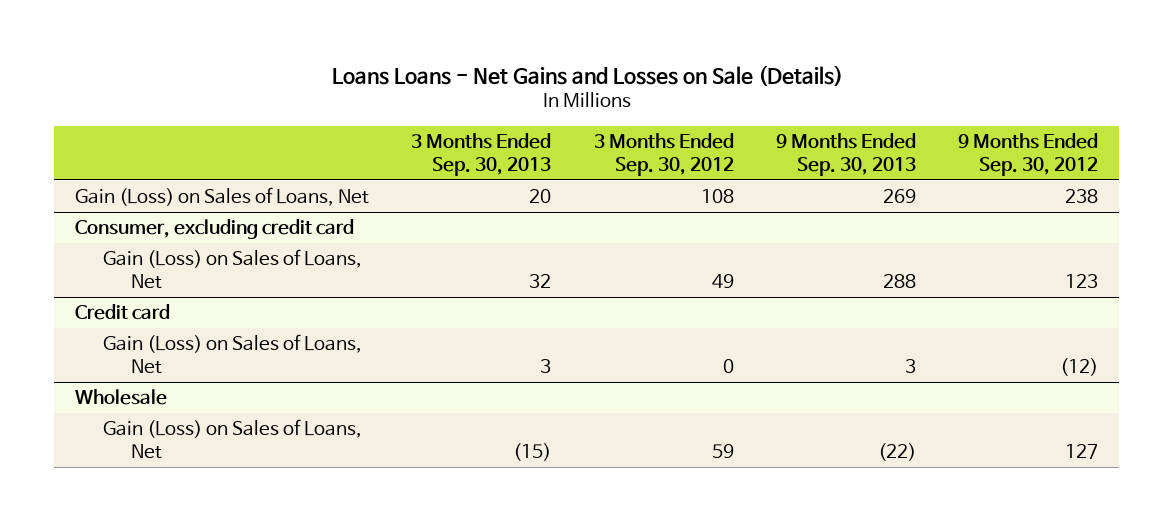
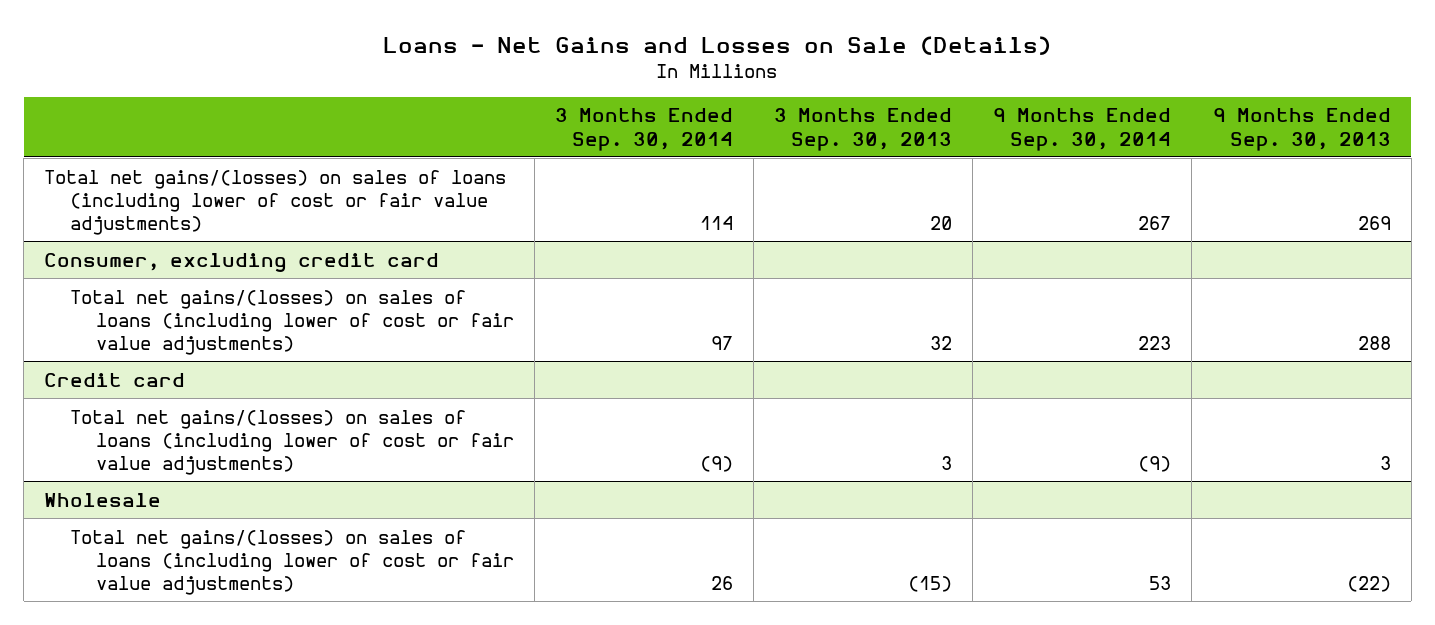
- Loans Loans - Net Gains and Losses on Sale (Details)
+ Loans - Net Gains and Losses on Sale (Details)
- | 3 Months Ended Sep. 30, 2013 | 3 Months Ended Sep. 30, 2012 | 9 Months Ended Sep. 30, 2013 | 9 Months Ended Sep. 30, 2012
+ | 3 Months Ended Sep. 30, 2014 | 3 Months Ended Sep. 30, 2013 | 9 Months Ended Sep. 30, 2014 | 9 Months Ended Sep. 30, 2013
- Gain (Loss) on Sales of Loans, Net | 20 | 108 | 269 | 238
+ Total net gains/(losses) on sales of loans (including lower of cost or fair value adjustments) | 114 | 20 | 267 | 269
@ Consumer, excluding credit card
- Gain (Loss) on Sales of Loans, Net | 32 | 49 | 288 | 123
+ Total net gains/(losses) on sales of loans (including lower of cost or fair value adjustments) | 97 | 32 | 223 | 288
@ Credit card
- Gain (Loss) on Sales of Loans, Net | 3 | 0 | 3 | (12)
+ Total net gains/(losses) on sales of loans (including lower of cost or fair value adjustments) | (9) | 3 | (9) | 3
@ Wholesale
- Gain (Loss) on Sales of Loans, Net | (15) | 59 | (22) | 127
+ Total net gains/(losses) on sales of loans (including lower of cost or fair value adjustments) | 26 | (15) | 53 | (22)

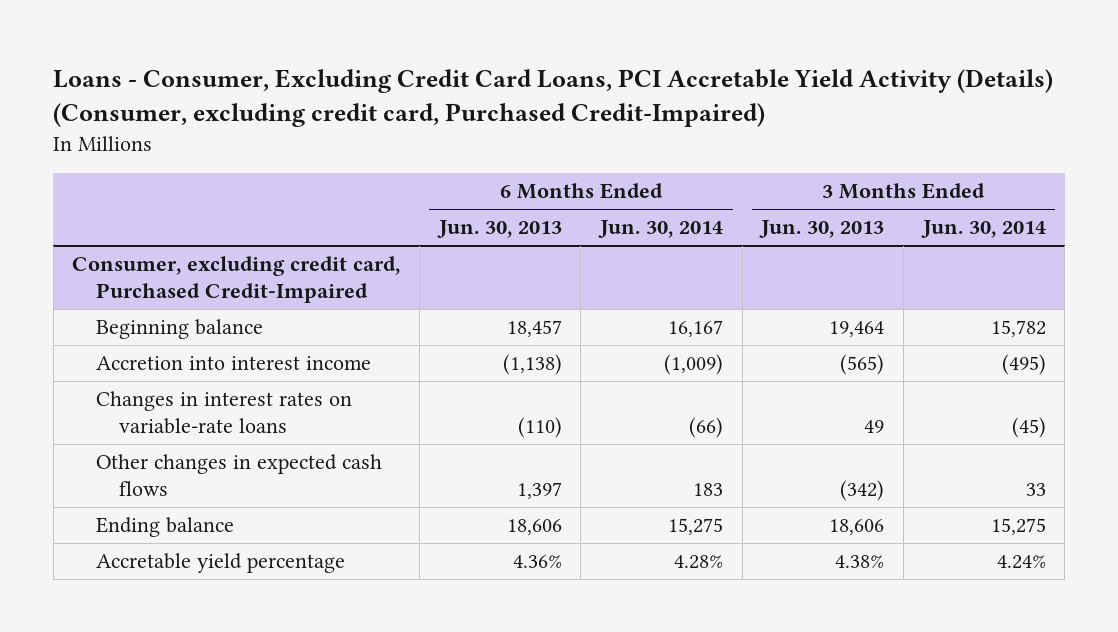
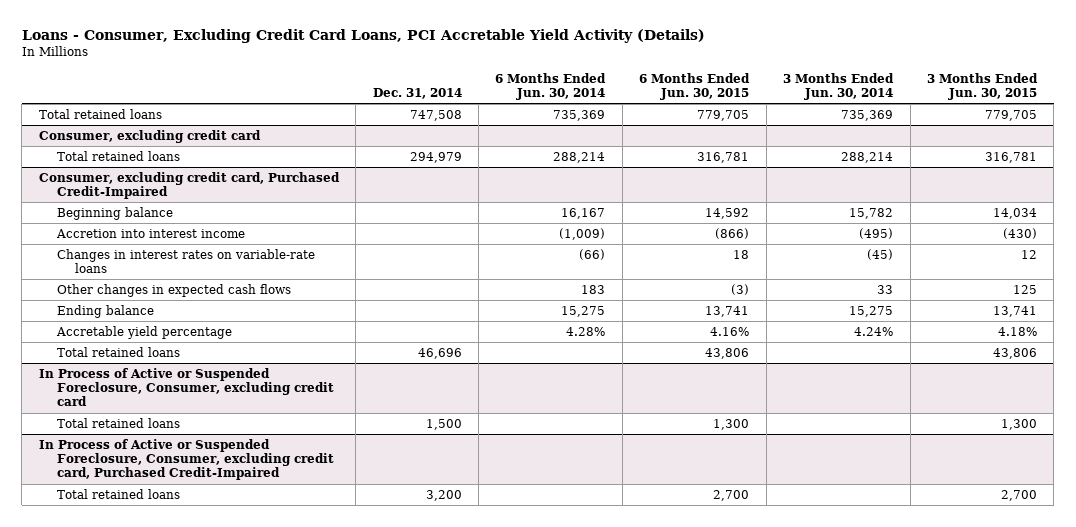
- Loans - Consumer, Excluding Credit Card Loans, PCI Accretable Yield Activity (Details) (Consumer, excluding credit card, Purchased Credit-Impaired)
+ Loans - Consumer, Excluding Credit Card Loans, PCI Accretable Yield Activity (Details)
- | 6 Months Ended Jun. 30, 2013 | 6 Months Ended Jun. 30, 2014 | 3 Months Ended Jun. 30, 2013 | 3 Months Ended Jun. 30, 2014
+ | Dec. 31, 2014 | 6 Months Ended Jun. 30, 2014 | 6 Months Ended Jun. 30, 2015 | 3 Months Ended Jun. 30, 2014 | 3 Months Ended Jun. 30, 2015
+ Total retained loans | 747,508 | 735,369 | 779,705 | 735,369 | 779,705
+ Consumer, excluding credit card
+ Total retained loans | 294,979 | 288,214 | 316,781 | 288,214 | 316,781
@ Consumer, excluding credit card, Purchased Credit-Impaired
+ Total retained loans | 46,696 | | 43,806 | | 43,806
+ In Process of Active or Suspended Foreclosure, Consumer, excluding credit card
+ Total retained loans | 1,500 | | 1,300 | | 1,300
+ In Process of Active or Suspended Foreclosure, Consumer, excluding credit card, Purchased Credit-Impaired
+ Total retained loans | 3,200 | | 2,700 | | 2,700

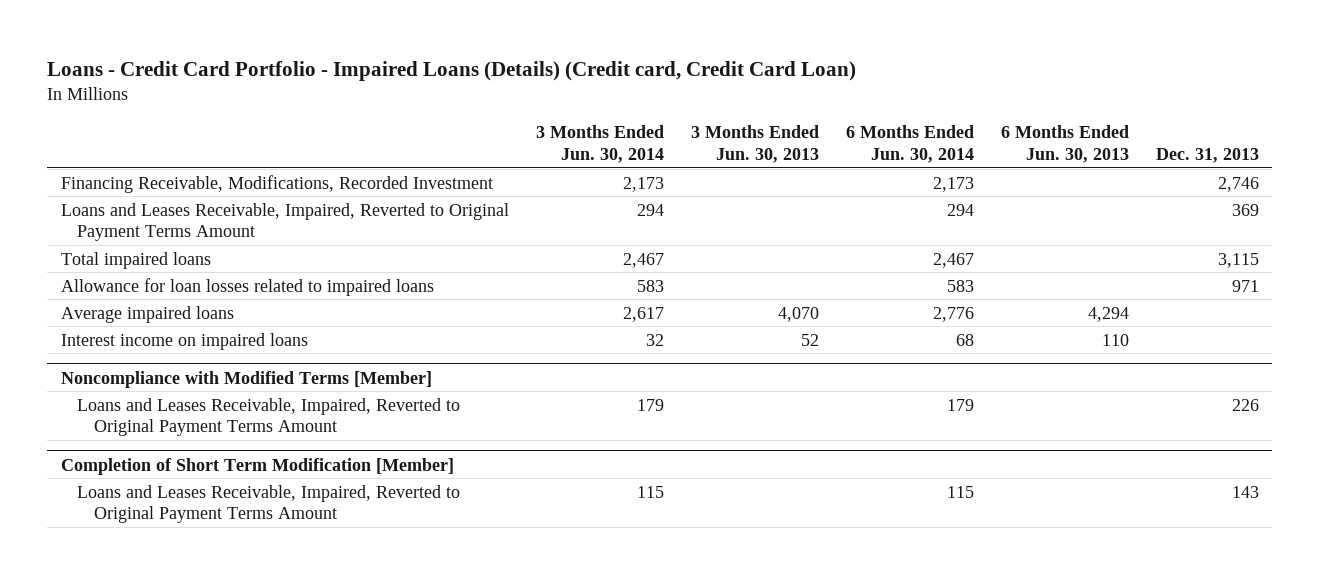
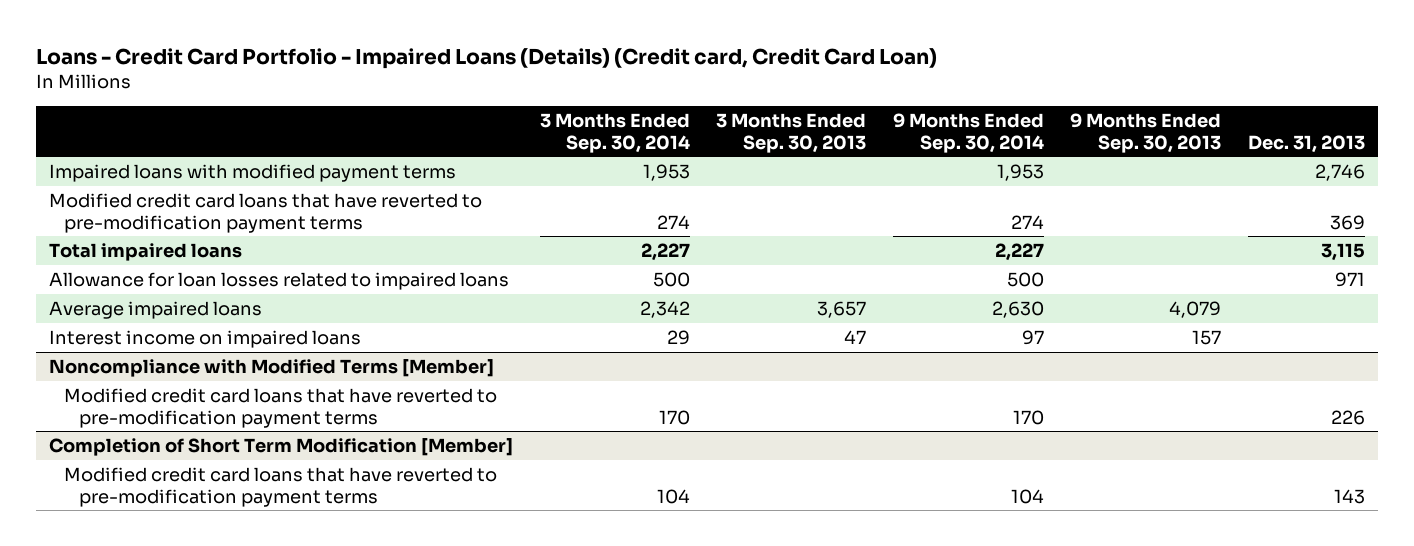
- | 3 Months Ended Jun. 30, 2014 | 3 Months Ended Jun. 30, 2013 | 6 Months Ended Jun. 30, 2014 | 6 Months Ended Jun. 30, 2013 | Dec. 31, 2013
+ | 3 Months Ended Sep. 30, 2014 | 3 Months Ended Sep. 30, 2013 | 9 Months Ended Sep. 30, 2014 | 9 Months Ended Sep. 30, 2013 | Dec. 31, 2013
- Financing Receivable, Modifications, Recorded Investment | 2,173 | | 2,173 | | 2,746
- Loans and Leases Receivable, Impaired, Reverted to Original Payment Terms Amount | 294 | | 294 | | 369
+ Impaired loans with modified payment terms | 1,953 | | 1,953 | | 2,746
+ Modified credit card loans that have reverted to pre-modification payment terms | 274 | | 274 | | 369
@ Noncompliance with Modified Terms [Member]
- Loans and Leases Receivable, Impaired, Reverted to Original Payment Terms Amount | 179 | | 179 | | 226
+ Modified credit card loans that have reverted to pre-modification payment terms | 170 | | 170 | | 226
@ Completion of Short Term Modification [Member]
- Loans and Leases Receivable, Impaired, Reverted to Original Payment Terms Amount | 115 | | 115 | | 143
+ Modified credit card loans that have reverted to pre-modification payment terms | 104 | | 104 | | 143

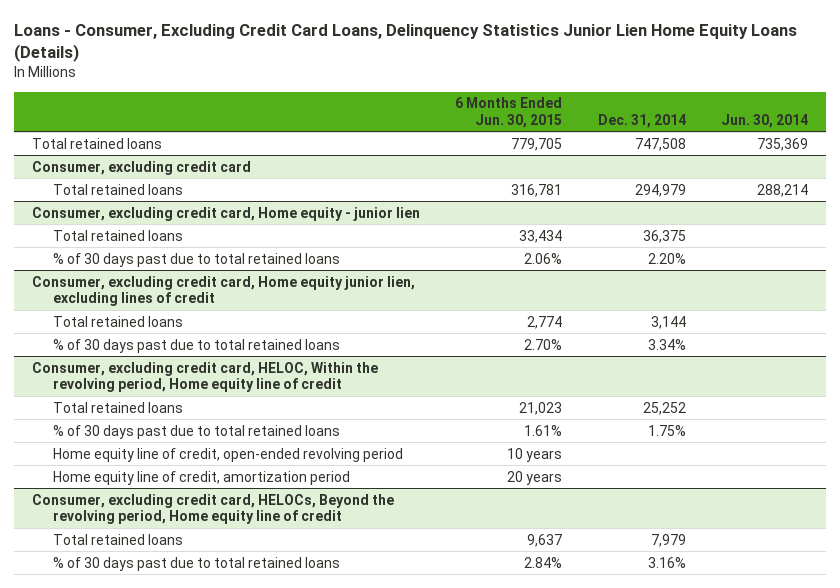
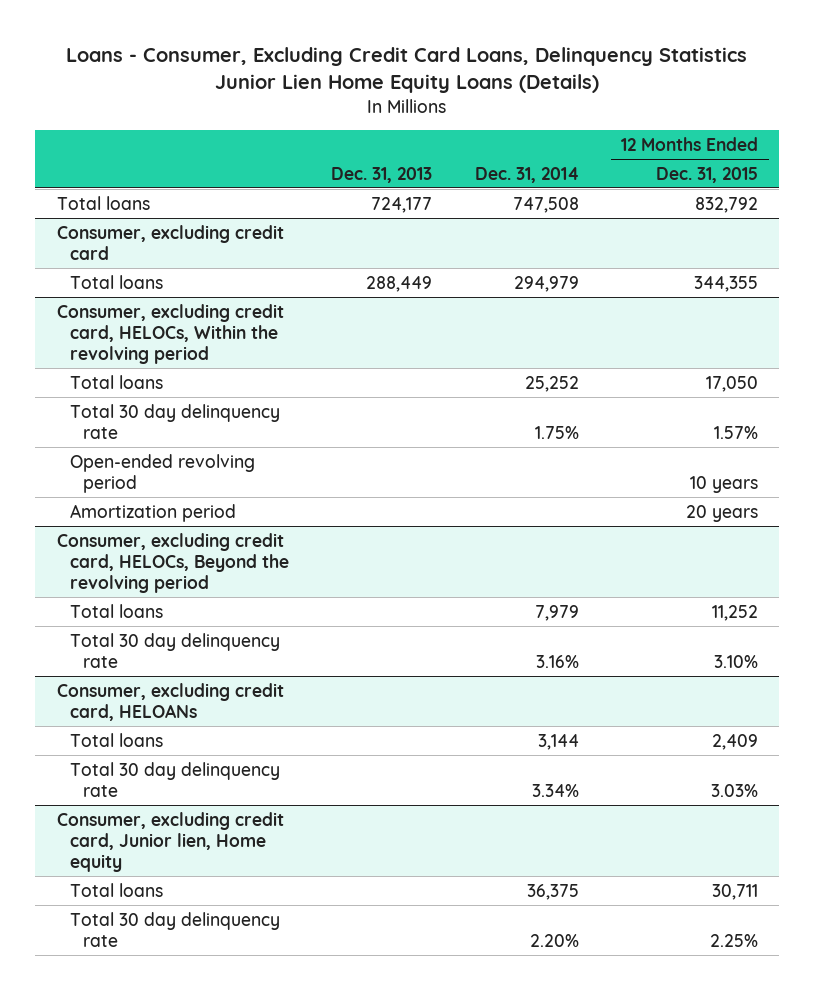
- | 6 Months Ended Jun. 30, 2015 | Dec. 31, 2014 | Jun. 30, 2014
+ | Dec. 31, 2013 | Dec. 31, 2014 | 12 Months Ended Dec. 31, 2015
- Total retained loans | 779,705 | 747,508 | 735,369
+ Total loans | 724,177 | 747,508 | 832,792
@ Consumer, excluding credit card
- Total retained loans | 316,781 | 294,979 | 288,214
- Consumer, excluding credit card, Home equity - junior lien
- Total retained loans | 33,434 | 36,375 |
- % of 30 days past due to total retained loans | 2.06% | 2.20% |
- Consumer, excluding credit card, Home equity junior lien, excluding lines of credit
- Total retained loans | 2,774 | 3,144 |
- % of 30 days past due to total retained loans | 2.70% | 3.34% |
- Consumer, excluding credit card, HELOC, Within the revolving period, Home equity line of credit
- Total retained loans | 21,023 | 25,252 |
- % of 30 days past due to total retained loans | 1.61% | 1.75% |
- Home equity line of credit, open-ended revolving period | 10 years | |
- Home equity line of credit, amortization period | 20 years | |
- Consumer, excluding credit card, HELOCs, Beyond the revolving period, Home equity line of credit
- Total retained loans | 9,637 | 7,979 |
- % of 30 days past due to total retained loans | 2.84% | 3.16% |
@ Consumer, excluding credit card
+ Total loans | 288,449 | 294,979 | 344,355
+ Consumer, excluding credit card, HELOCs, Within the revolving period
+ Total loans | | 25,252 | 17,050
+ Total 30 day delinquency rate | | 1.75% | 1.57%
+ Open-ended revolving period | | | 10 years
+ Amortization period | | | 20 years
+ Consumer, excluding credit card, HELOCs, Beyond the revolving period
+ Total loans | | 7,979 | 11,252
+ Total 30 day delinquency rate | | 3.16% | 3.10%
+ Consumer, excluding credit card, HELOANs
+ Total loans | | 3,144 | 2,409
+ Total 30 day delinquency rate | | 3.34% | 3.03%
+ Consumer, excluding credit card, Junior lien, Home equity
+ Total loans | | 36,375 | 30,711
+ Total 30 day delinquency rate | | 2.20% | 2.25%

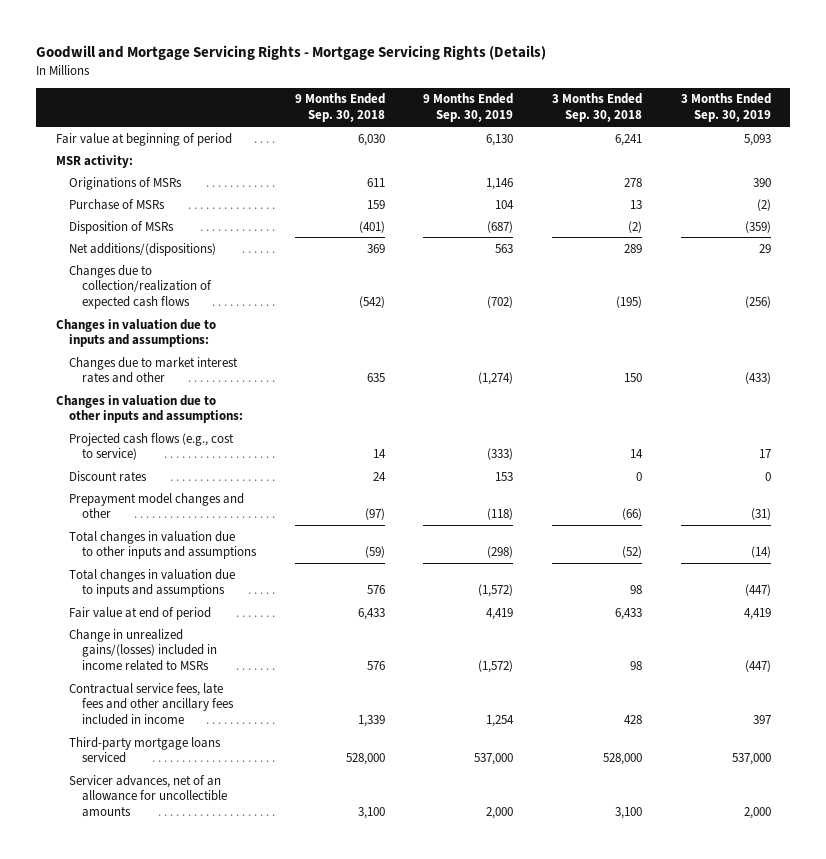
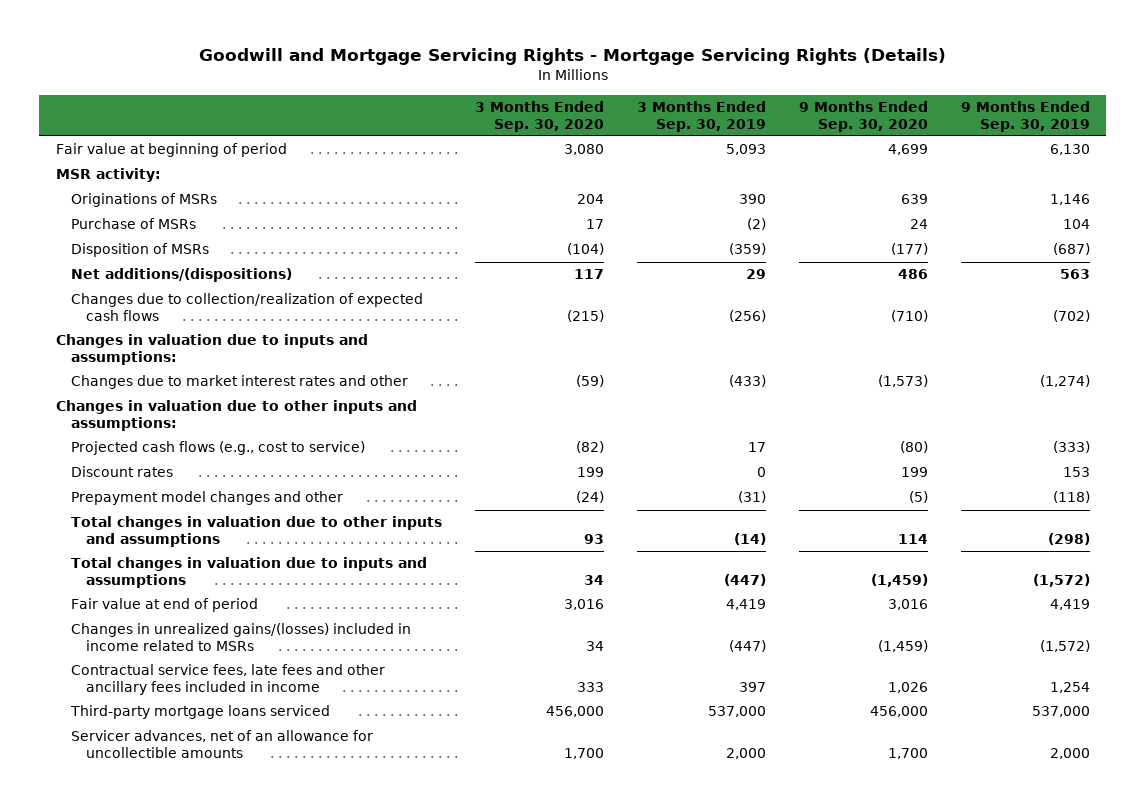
- | 9 Months Ended Sep. 30, 2018 | 9 Months Ended Sep. 30, 2019 | 3 Months Ended Sep. 30, 2018 | 3 Months Ended Sep. 30, 2019
+ | 3 Months Ended Sep. 30, 2020 | 3 Months Ended Sep. 30, 2019 | 9 Months Ended Sep. 30, 2020 | 9 Months Ended Sep. 30, 2019
- Change in unrealized gains/(losses) included in income related to MSRs | 576 | (1,572) | 98 | (447)
+ Changes in unrealized gains/(losses) included in income related to MSRs | 34 | (447) | (1,459) | (1,572)

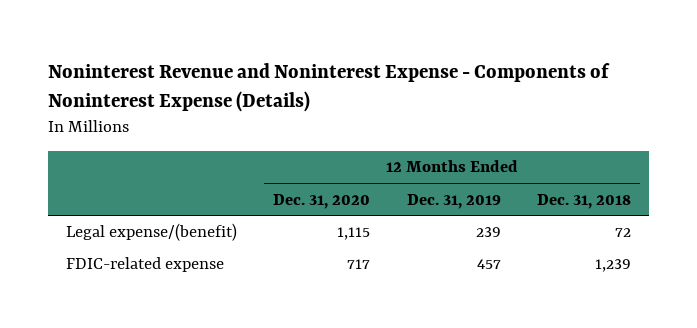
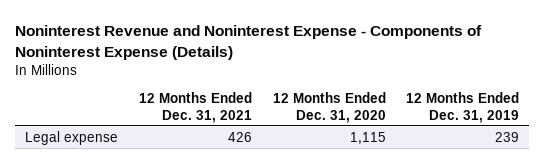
- | 12 Months Ended Dec. 31, 2020 | 12 Months Ended Dec. 31, 2019 | 12 Months Ended Dec. 31, 2018
+ | 12 Months Ended Dec. 31, 2021 | 12 Months Ended Dec. 31, 2020 | 12 Months Ended Dec. 31, 2019
- Legal expense/(benefit) | 1,115 | 239 | 72
- FDIC-related expense | 717 | 457 | 1,239
+ Legal expense | 426 | 1,115 | 239

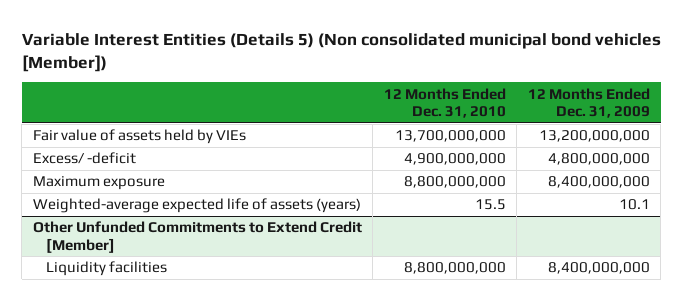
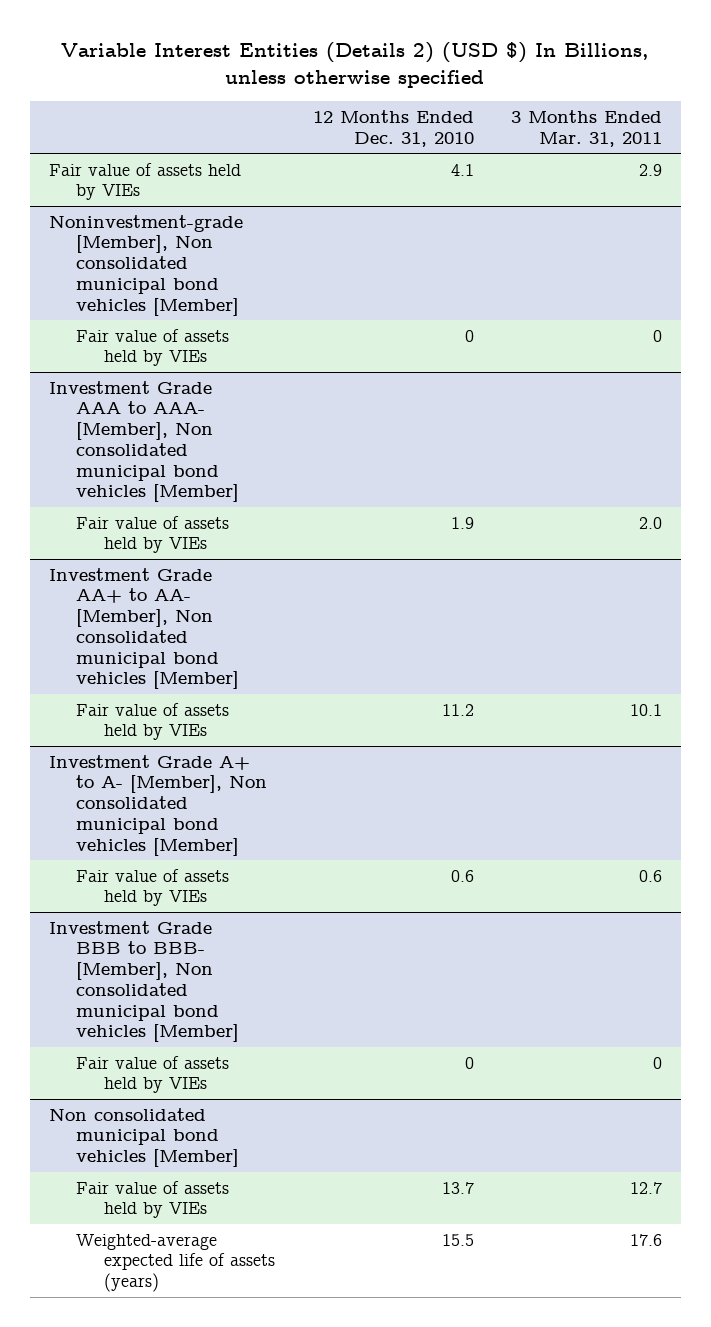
- Variable Interest Entities (Details 5) (Non consolidated municipal bond vehicles [Member])
+ Variable Interest Entities (Details 2) (USD $) In Billions, unless otherwise specified
- | 12 Months Ended Dec. 31, 2010 | 12 Months Ended Dec. 31, 2009
+ | 12 Months Ended Dec. 31, 2010 | 3 Months Ended Mar. 31, 2011
- Fair value of assets held by VIEs | 13,700,000,000 | 13,200,000,000
- Excess/ -deficit | 4,900,000,000 | 4,800,000,000
- Maximum exposure | 8,800,000,000 | 8,400,000,000
+ Fair value of assets held by VIEs | 4.1 | 2.9
+ Noninvestment-grade [Member], Non consolidated municipal bond vehicles [Member]
+ Fair value of assets held by VIEs | 0 | 0
+ Investment Grade AAA to AAA- [Member], Non consolidated municipal bond vehicles [Member]
+ Fair value of assets held by VIEs | 1.9 | 2.0
+ Investment Grade AA+ to AA- [Member], Non consolidated municipal bond vehicles [Member]
+ Fair value of assets held by VIEs | 11.2 | 10.1
+ Investment Grade A+ to A- [Member], Non consolidated municipal bond vehicles [Member]
+ Fair value of assets held by VIEs | 0.6 | 0.6
+ Investment Grade BBB to BBB- [Member], Non consolidated municipal bond vehicles [Member]
+ Fair value of assets held by VIEs | 0 | 0
+ Non consolidated municipal bond vehicles [Member]
+ Fair value of assets held by VIEs | 13.7 | 12.7
- Other Unfunded Commitments to Extend Credit [Member]
- Liquidity facilities | 8,800,000,000 | 8,400,000,000

